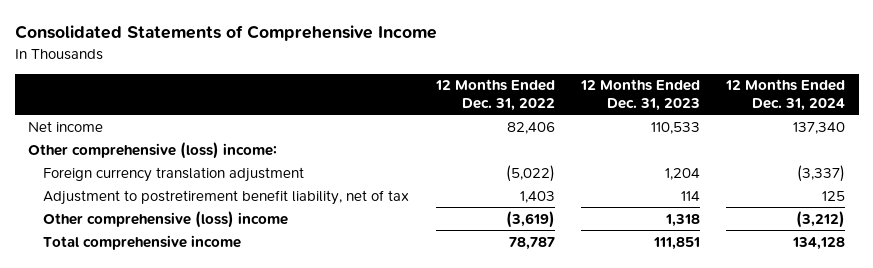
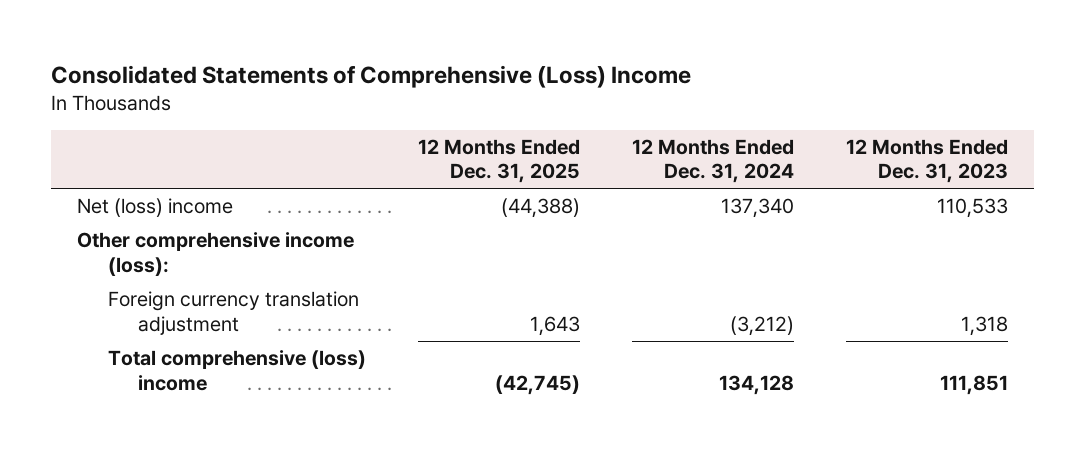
- Consolidated Statements of Comprehensive Income
+ Consolidated Statements of Comprehensive (Loss) Income
- | 12 Months Ended Dec. 31, 2022 | 12 Months Ended Dec. 31, 2023 | 12 Months Ended Dec. 31, 2024
+ | 12 Months Ended Dec. 31, 2025 | 12 Months Ended Dec. 31, 2024 | 12 Months Ended Dec. 31, 2023
- Net income | 82,406 | 110,533 | 137,340
- Other comprehensive (loss) income:
- Foreign currency translation adjustment | (5,022) | 1,204 | (3,337)
- Adjustment to postretirement benefit liability, net of tax | 1,403 | 114 | 125
- Other comprehensive (loss) income | (3,619) | 1,318 | (3,212)
- Total comprehensive income | 78,787 | 111,851 | 134,128
+ Net (loss) income | (44,388) | 137,340 | 110,533
+ Other comprehensive income (loss):
+ Foreign currency translation adjustment | 1,643 | (3,212) | 1,318
+ Total comprehensive (loss) income | (42,745) | 134,128 | 111,851

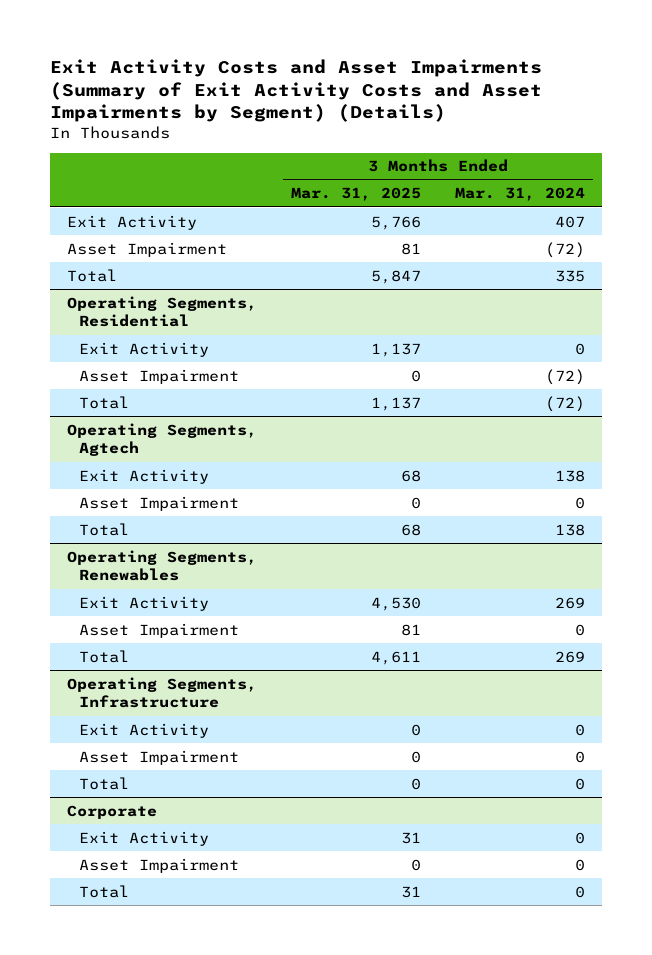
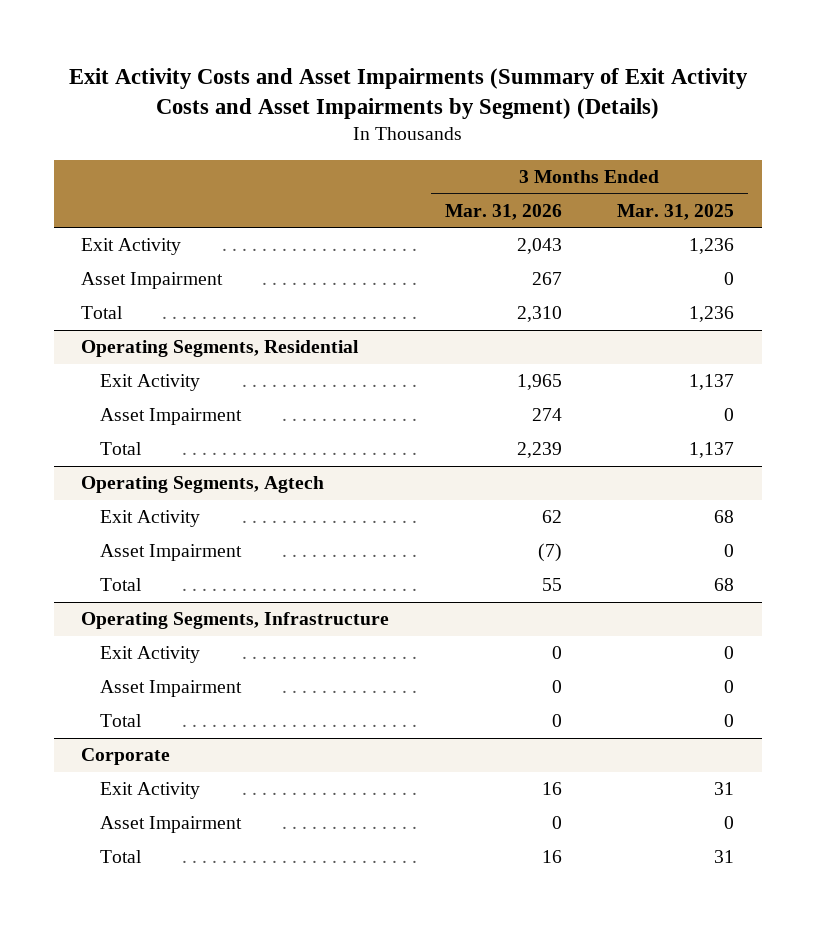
- | 3 Months Ended Mar. 31, 2025 | 3 Months Ended Mar. 31, 2024
+ | 3 Months Ended Mar. 31, 2026 | 3 Months Ended Mar. 31, 2025
- Exit Activity | 5,766 | 407
- Asset Impairment | 81 | (72)
- Total | 5,847 | 335
+ Exit Activity | 2,043 | 1,236
+ Asset Impairment | 267 | 0
+ Total | 2,310 | 1,236
- Operating Segments, Renewables
- Exit Activity | 4,530 | 269
- Asset Impairment | 81 | 0
- Total | 4,611 | 269

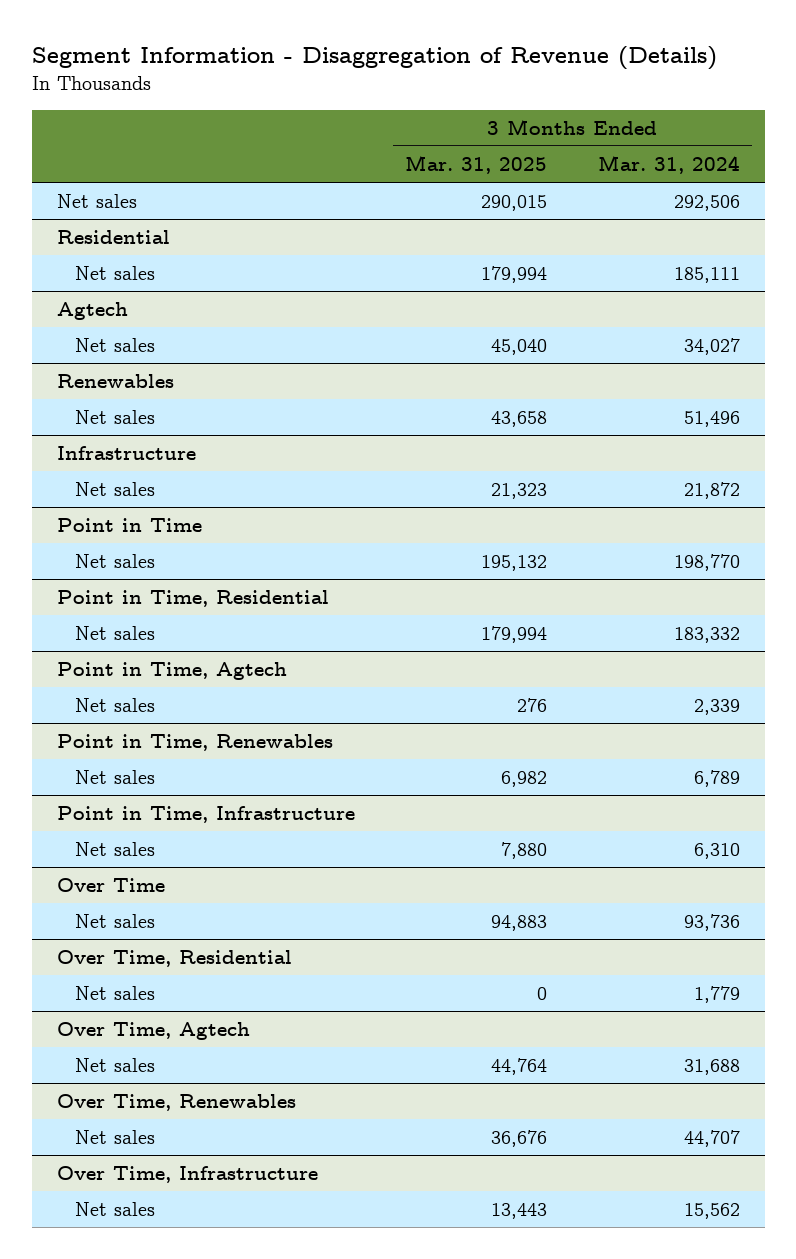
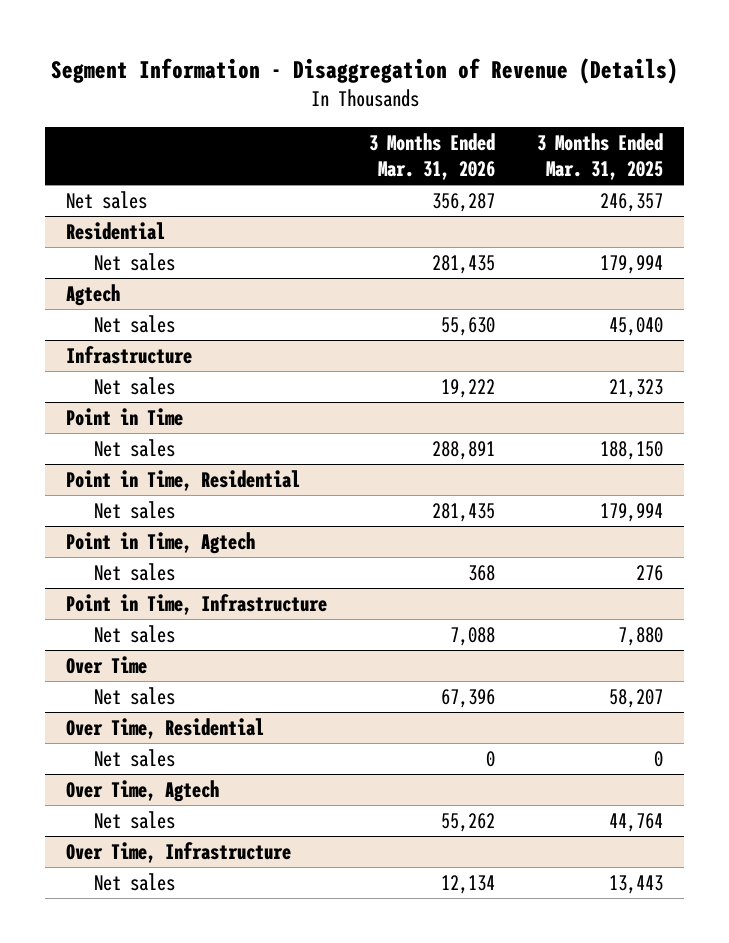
- | 3 Months Ended Mar. 31, 2025 | 3 Months Ended Mar. 31, 2024
+ | 3 Months Ended Mar. 31, 2026 | 3 Months Ended Mar. 31, 2025
- Net sales | 290,015 | 292,506
+ Net sales | 356,287 | 246,357
- Renewables
- Net sales | 43,658 | 51,496
@ Point in Time
- Net sales | 195,132 | 198,770
+ Net sales | 288,891 | 188,150
- Point in Time, Renewables
- Net sales | 6,982 | 6,789
@ Over Time
- Net sales | 94,883 | 93,736
+ Net sales | 67,396 | 58,207
- Over Time, Renewables
- Net sales | 36,676 | 44,707

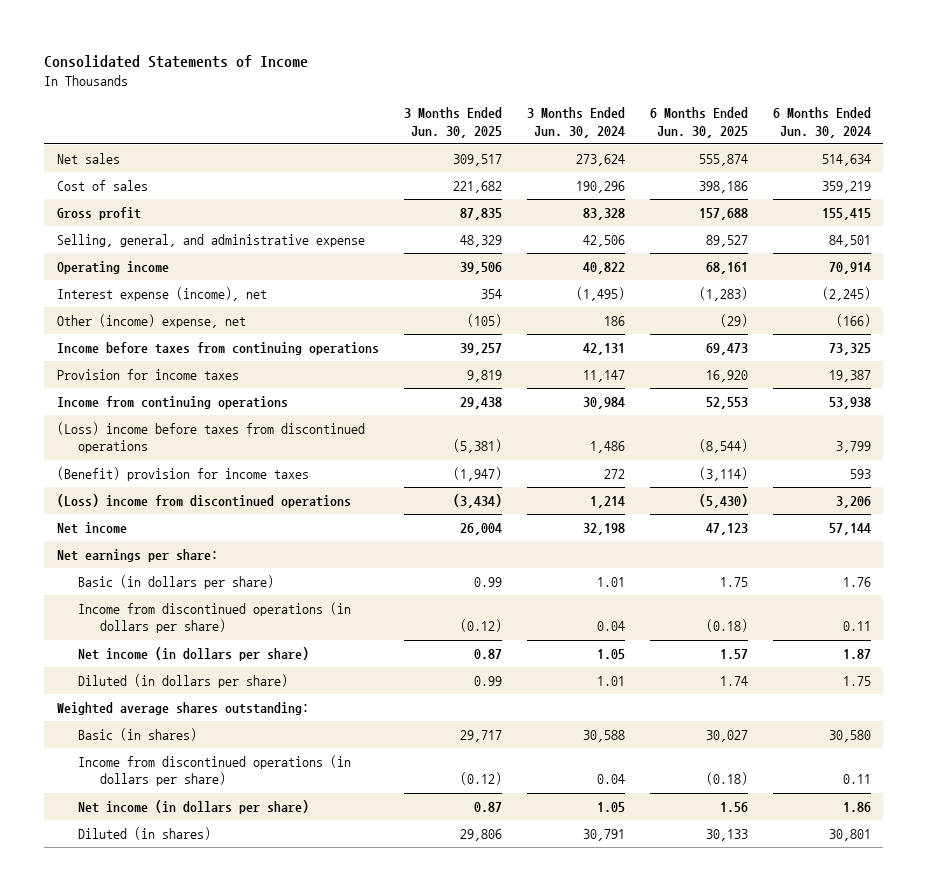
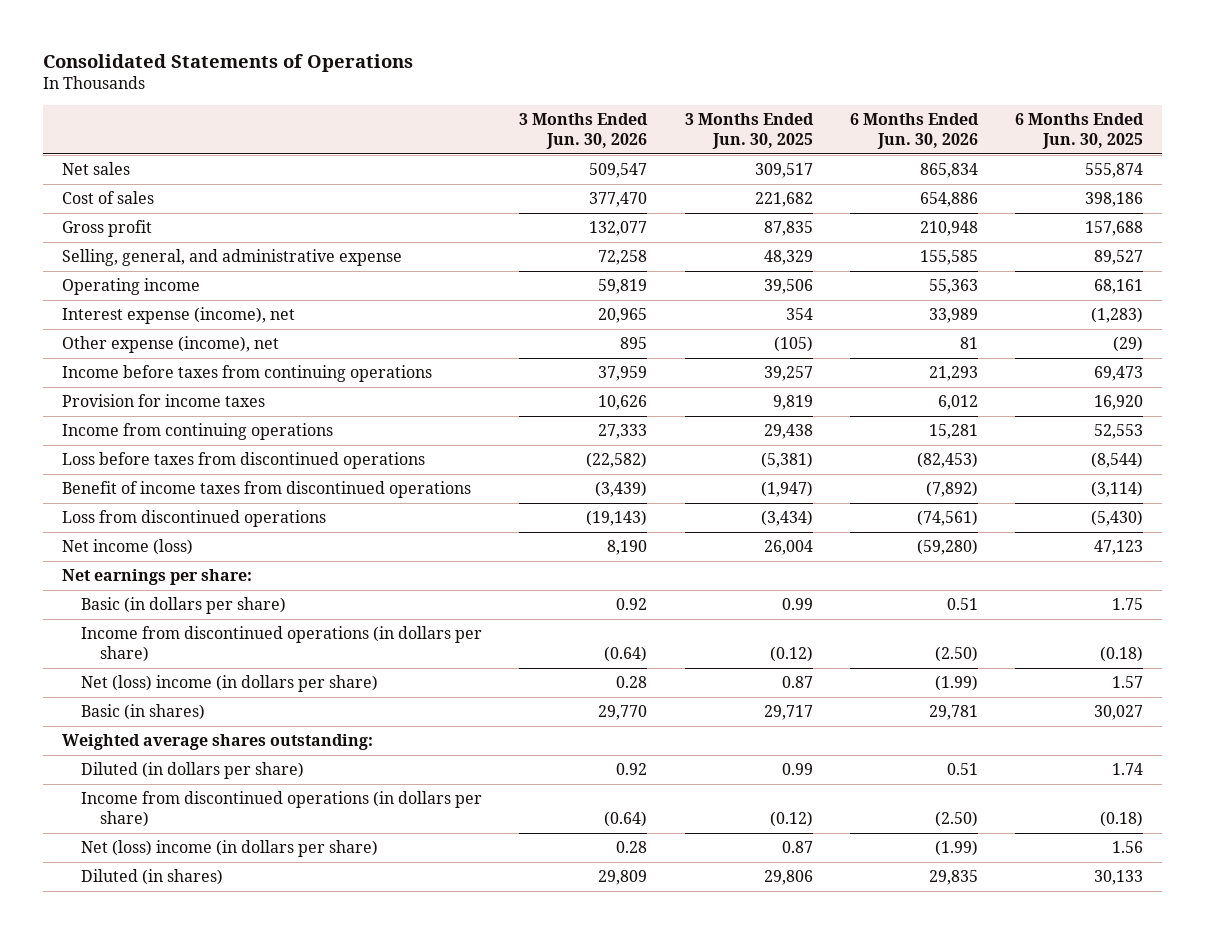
- Consolidated Statements of Income
+ Consolidated Statements of Operations
- | 3 Months Ended Jun. 30, 2025 | 3 Months Ended Jun. 30, 2024 | 6 Months Ended Jun. 30, 2025 | 6 Months Ended Jun. 30, 2024
+ | 3 Months Ended Jun. 30, 2026 | 3 Months Ended Jun. 30, 2025 | 6 Months Ended Jun. 30, 2026 | 6 Months Ended Jun. 30, 2025
- Other (income) expense, net | (105) | 186 | (29) | (166)
+ Other expense (income), net | 895 | (105) | 81 | (29)
- (Loss) income before taxes from discontinued operations | (5,381) | 1,486 | (8,544) | 3,799
- (Benefit) provision for income taxes | (1,947) | 272 | (3,114) | 593
- (Loss) income from discontinued operations | (3,434) | 1,214 | (5,430) | 3,206
- Net income | 26,004 | 32,198 | 47,123 | 57,144
+ Loss before taxes from discontinued operations | (22,582) | (5,381) | (82,453) | (8,544)
+ Benefit of income taxes from discontinued operations | (3,439) | (1,947) | (7,892) | (3,114)
+ Loss from discontinued operations | (19,143) | (3,434) | (74,561) | (5,430)
+ Net income (loss) | 8,190 | 26,004 | (59,280) | 47,123
- Net income (in dollars per share) | 0.87 | 1.05 | 1.57 | 1.87
+ Net (loss) income (in dollars per share) | 0.28 | 0.87 | (1.99) | 1.57
moved down: Weighted average shares outstanding:
moved down: Diluted (in dollars per share) | 0.92 | 0.99 | 0.51 | 1.74
- Net income (in dollars per share) | 0.87 | 1.05 | 1.56 | 1.86
+ Net (loss) income (in dollars per share) | 0.28 | 0.87 | (1.99) | 1.56

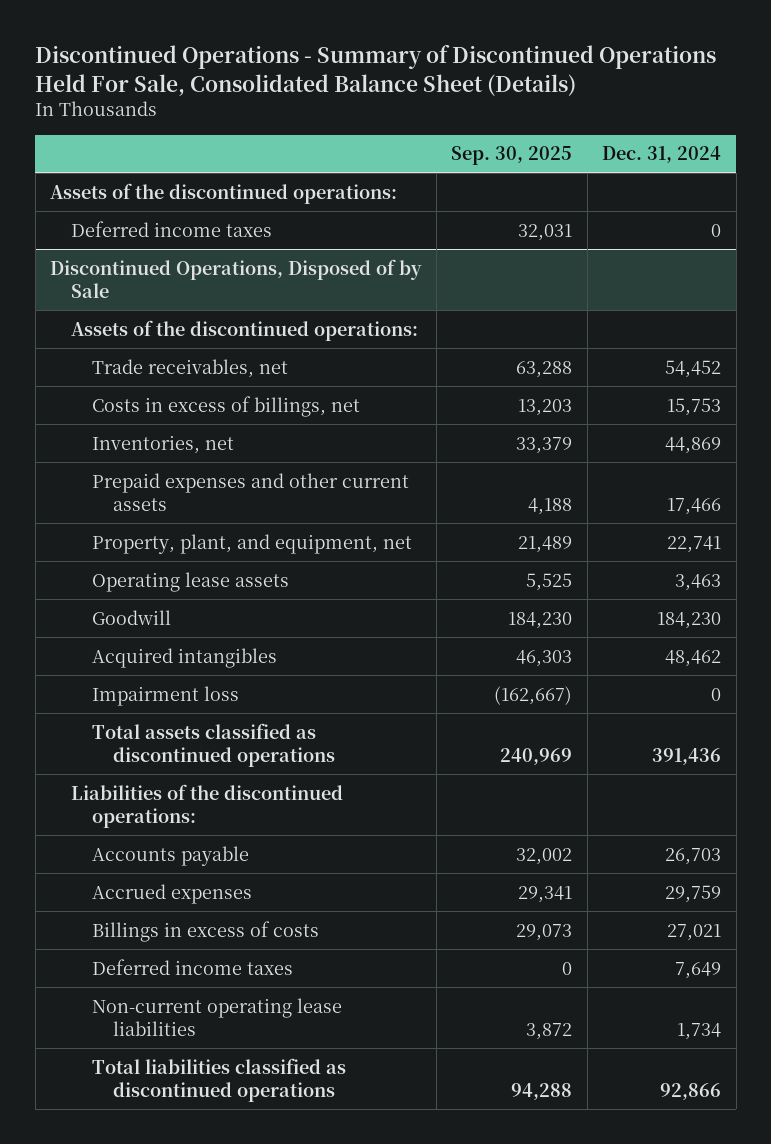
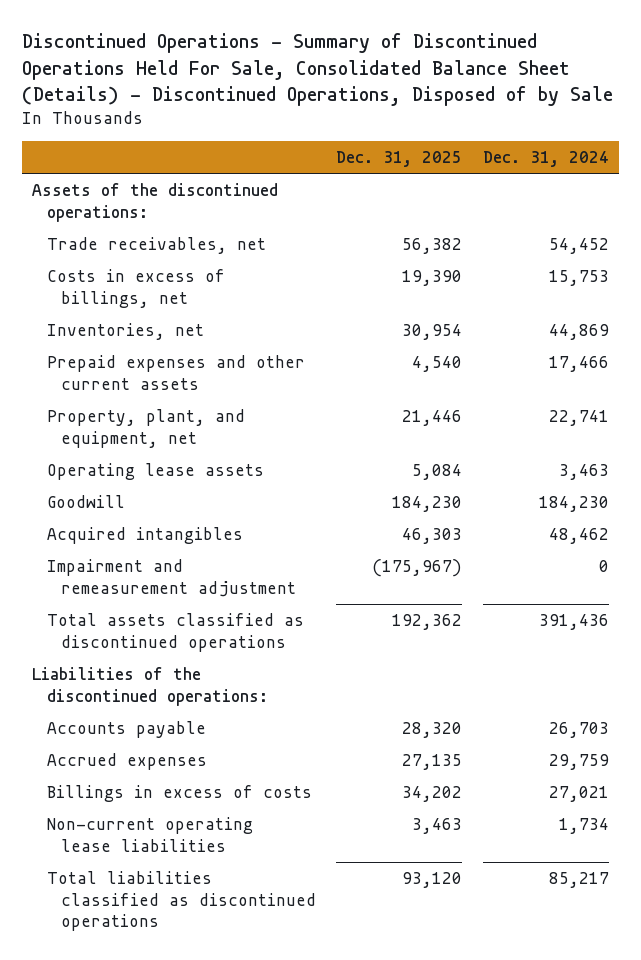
- Discontinued Operations - Summary of Discontinued Operations Held For Sale, Consolidated Balance Sheet (Details)
+ Discontinued Operations - Summary of Discontinued Operations Held For Sale, Consolidated Balance Sheet (Details) - Discontinued Operations, Disposed of by Sale
- | Sep. 30, 2025 | Dec. 31, 2024
+ | Dec. 31, 2025 | Dec. 31, 2024
- Deferred income taxes | 32,031 | 0
- Discontinued Operations, Disposed of by Sale
- Assets of the discontinued operations:
- Impairment loss | (162,667) | 0
+ Impairment and remeasurement adjustment | (175,967) | 0
- Deferred income taxes | 0 | 7,649
- Total liabilities classified as discontinued operations | 94,288 | 92,866
+ Total liabilities classified as discontinued operations | 93,120 | 85,217

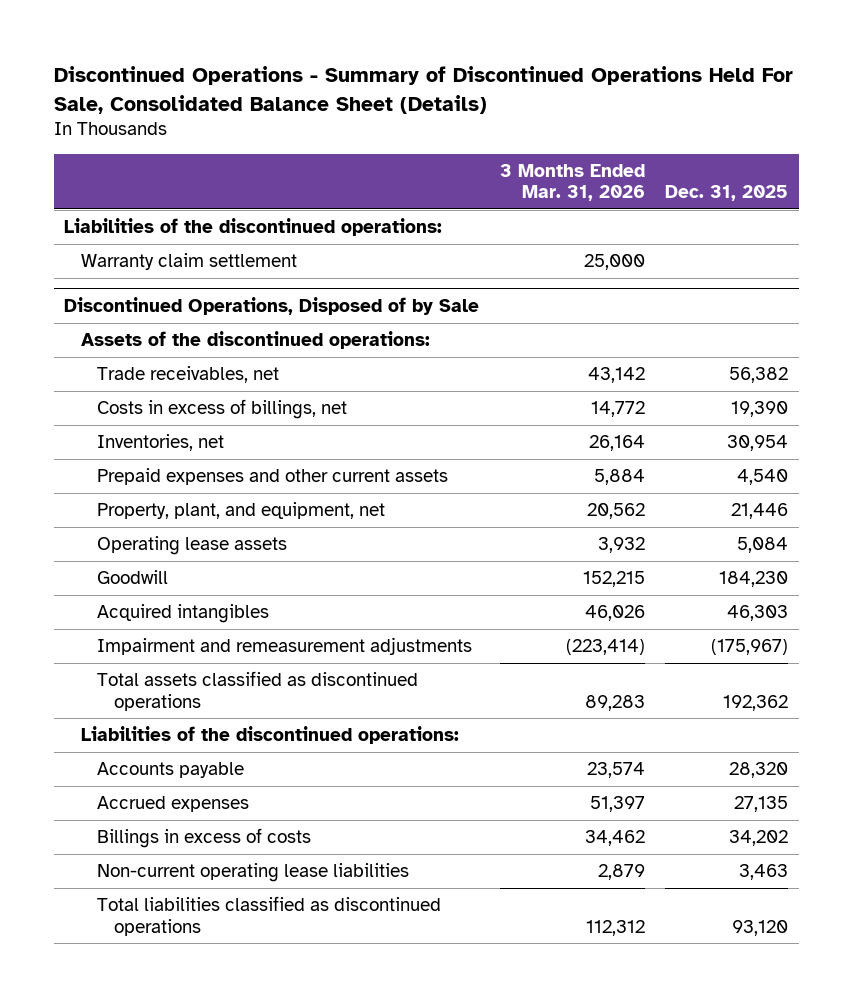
- Discontinued Operations - Summary of Discontinued Operations Held For Sale, Consolidated Balance Sheet (Details) - Discontinued Operations, Disposed of by Sale
+ Discontinued Operations - Summary of Discontinued Operations Held For Sale, Consolidated Balance Sheet (Details)
- | Dec. 31, 2025 | Dec. 31, 2024
+ | 3 Months Ended Mar. 31, 2026 | Dec. 31, 2025
+ Liabilities of the discontinued operations:
+ Warranty claim settlement | 25,000 |
+ Discontinued Operations, Disposed of by Sale
- Impairment and remeasurement adjustment | (175,967) | 0
+ Impairment and remeasurement adjustments | (223,414) | (175,967)

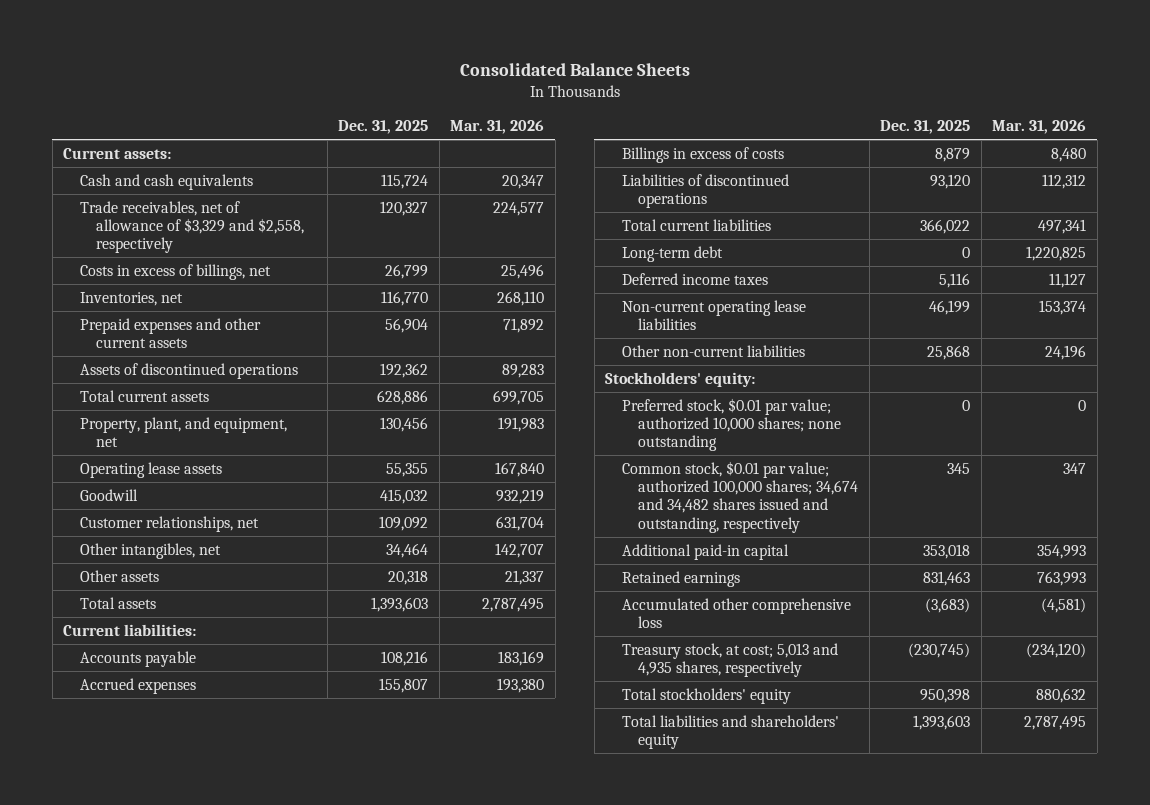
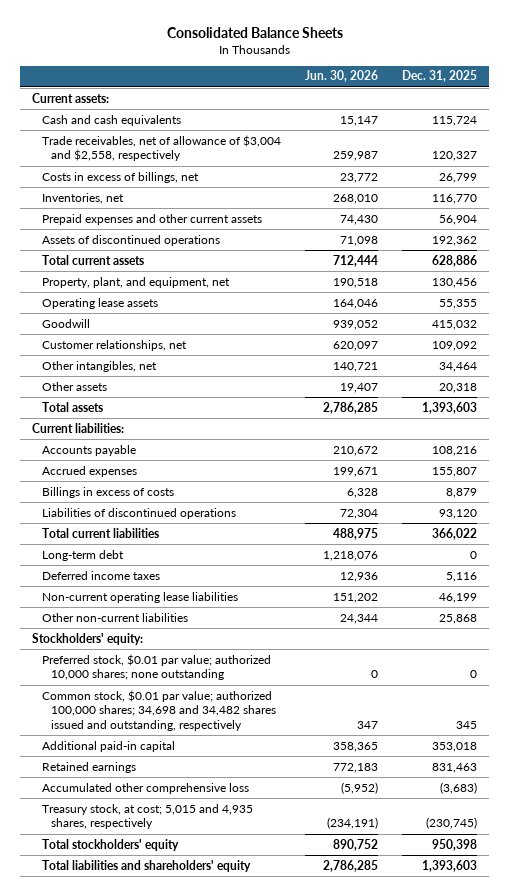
- | Dec. 31, 2025 | Mar. 31, 2026
+ | Jun. 30, 2026 | Dec. 31, 2025
- Trade receivables, net of allowance of $3,329 and $2,558, respectively | 120,327 | 224,577
+ Trade receivables, net of allowance of $3,004 and $2,558, respectively | 259,987 | 120,327
- Common stock, $0.01 par value; authorized 100,000 shares; 34,674 and 34,482 shares issued and outstanding, respectively | 345 | 347
+ Common stock, $0.01 par value; authorized 100,000 shares; 34,698 and 34,482 shares issued and outstanding, respectively | 347 | 345
- Treasury stock, at cost; 5,013 and 4,935 shares, respectively | (230,745) | (234,120)
+ Treasury stock, at cost; 5,015 and 4,935 shares, respectively | (234,191) | (230,745)

